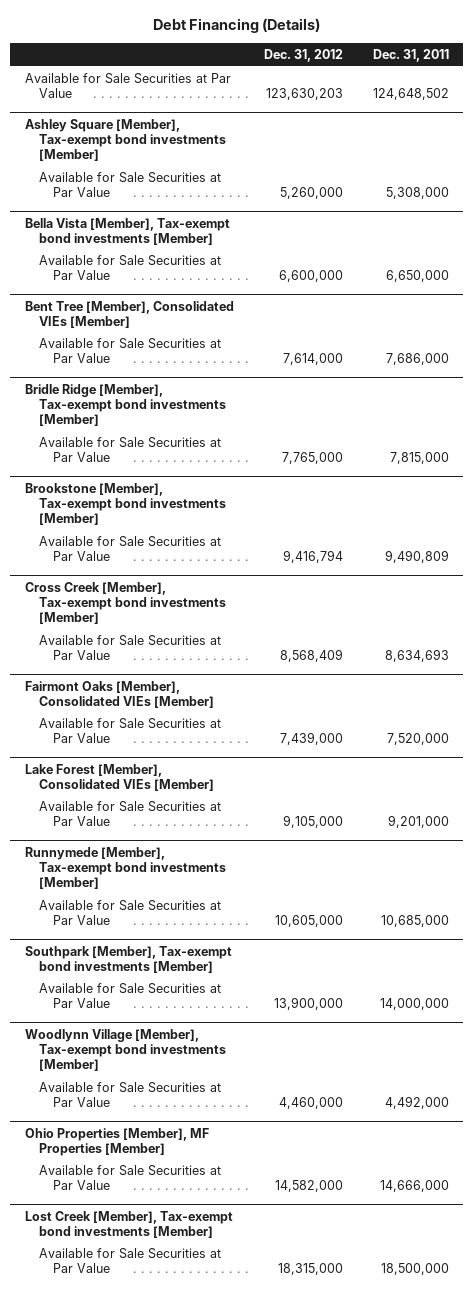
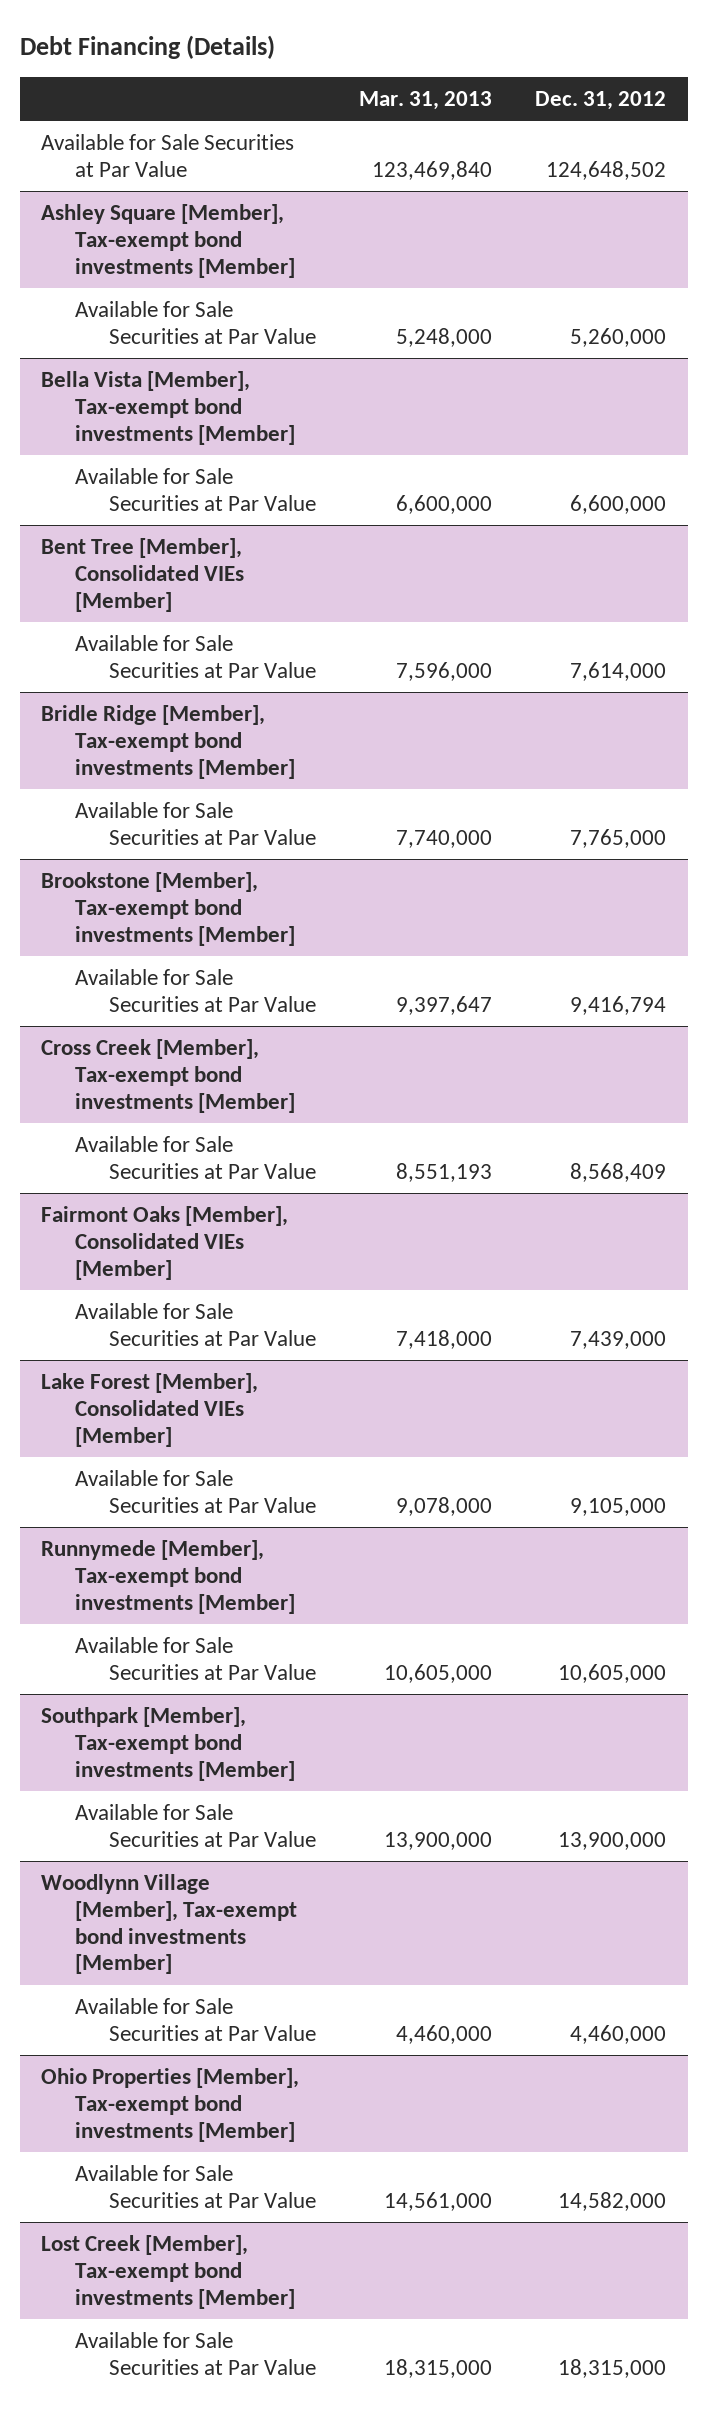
- | Dec. 31, 2012 | Dec. 31, 2011
+ | Mar. 31, 2013 | Dec. 31, 2012
- Available for Sale Securities at Par Value | 123,630,203 | 124,648,502
+ Available for Sale Securities at Par Value | 123,469,840 | 124,648,502
- Ohio Properties [Member], MF Properties [Member]
+ Ohio Properties [Member], Tax-exempt bond investments [Member]

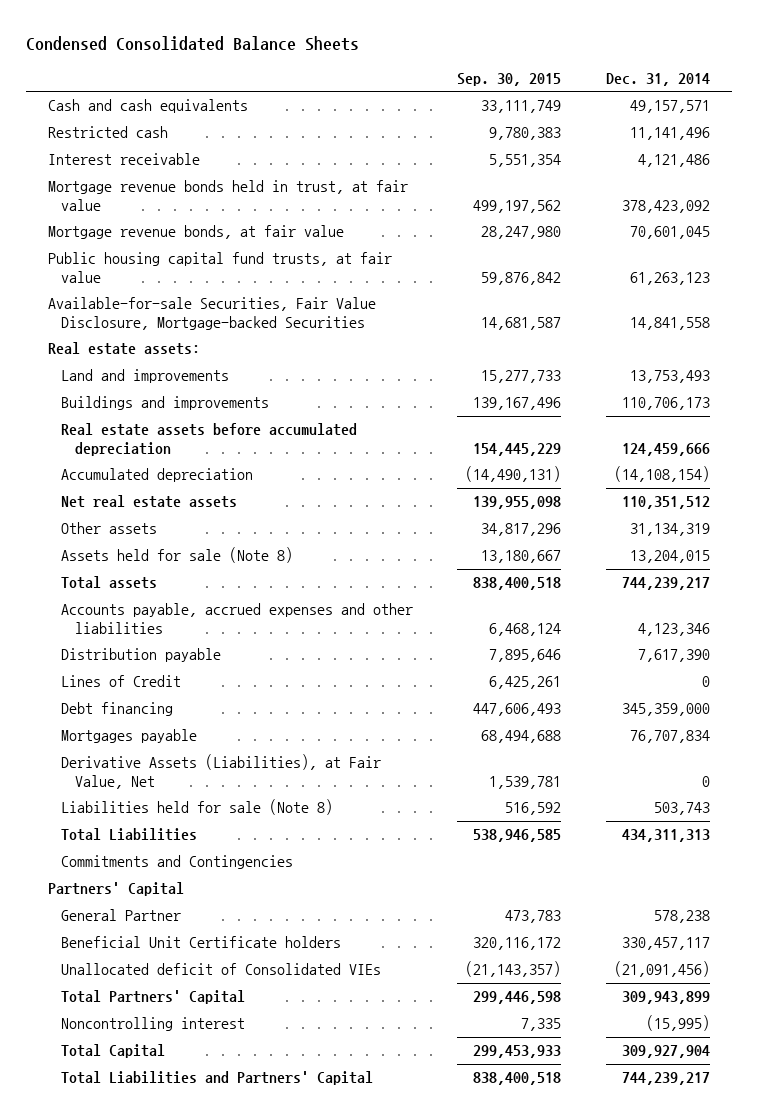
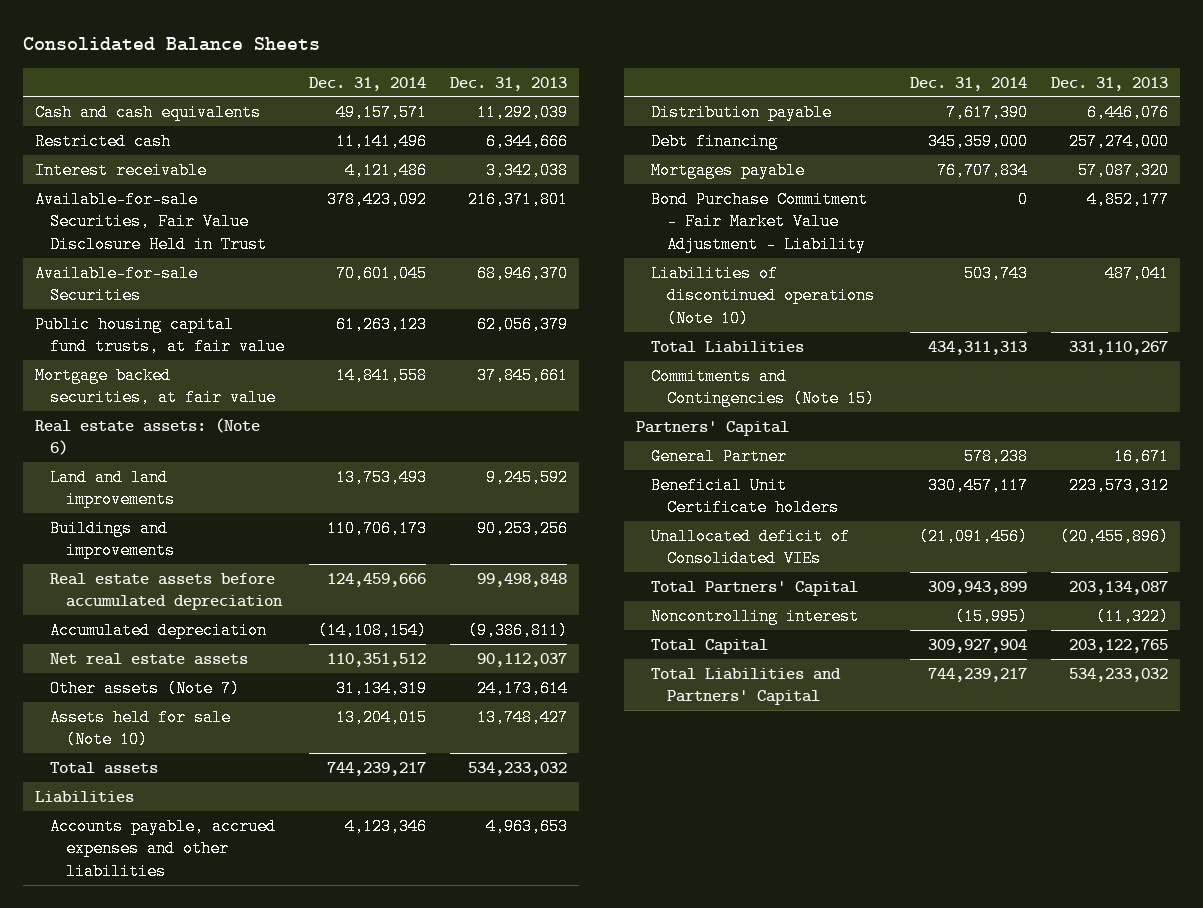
- Condensed Consolidated Balance Sheets
+ Consolidated Balance Sheets
- | Sep. 30, 2015 | Dec. 31, 2014
+ | Dec. 31, 2014 | Dec. 31, 2013
- Mortgage revenue bonds held in trust, at fair value | 499,197,562 | 378,423,092
- Mortgage revenue bonds, at fair value | 28,247,980 | 70,601,045
+ Available-for-sale Securities, Fair Value Disclosure Held in Trust | 378,423,092 | 216,371,801
+ Available-for-sale Securities | 70,601,045 | 68,946,370
- Available-for-sale Securities, Fair Value Disclosure, Mortgage-backed Securities | 14,681,587 | 14,841,558
- Real estate assets:
- Land and improvements | 15,277,733 | 13,753,493
+ Mortgage backed securities, at fair value | 14,841,558 | 37,845,661
+ Real estate assets: (Note 6)
+ Land and land improvements | 13,753,493 | 9,245,592
- Other assets | 34,817,296 | 31,134,319
- Assets held for sale (Note 8) | 13,180,667 | 13,204,015
+ Other assets (Note 7) | 31,134,319 | 24,173,614
+ Assets held for sale (Note 10) | 13,204,015 | 13,748,427
+ Liabilities
- Lines of Credit | 6,425,261 | 0
- Derivative Assets (Liabilities), at Fair Value, Net | 1,539,781 | 0
- Liabilities held for sale (Note 8) | 516,592 | 503,743
+ Bond Purchase Commitment - Fair Market Value Adjustment - Liability | 0 | 4,852,177
+ Liabilities of discontinued operations (Note 10) | 503,743 | 487,041
- Commitments and Contingencies
+ Commitments and Contingencies (Note 15)

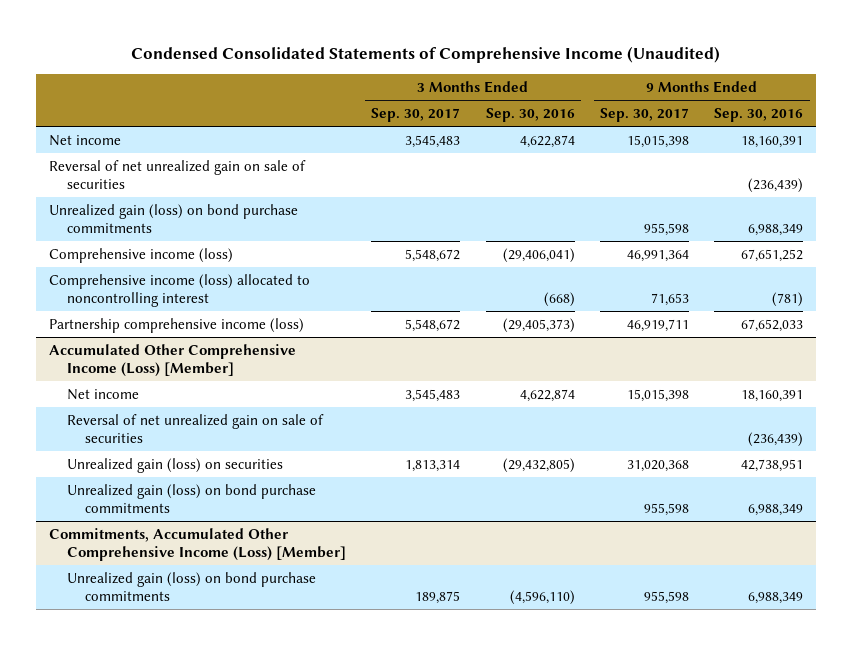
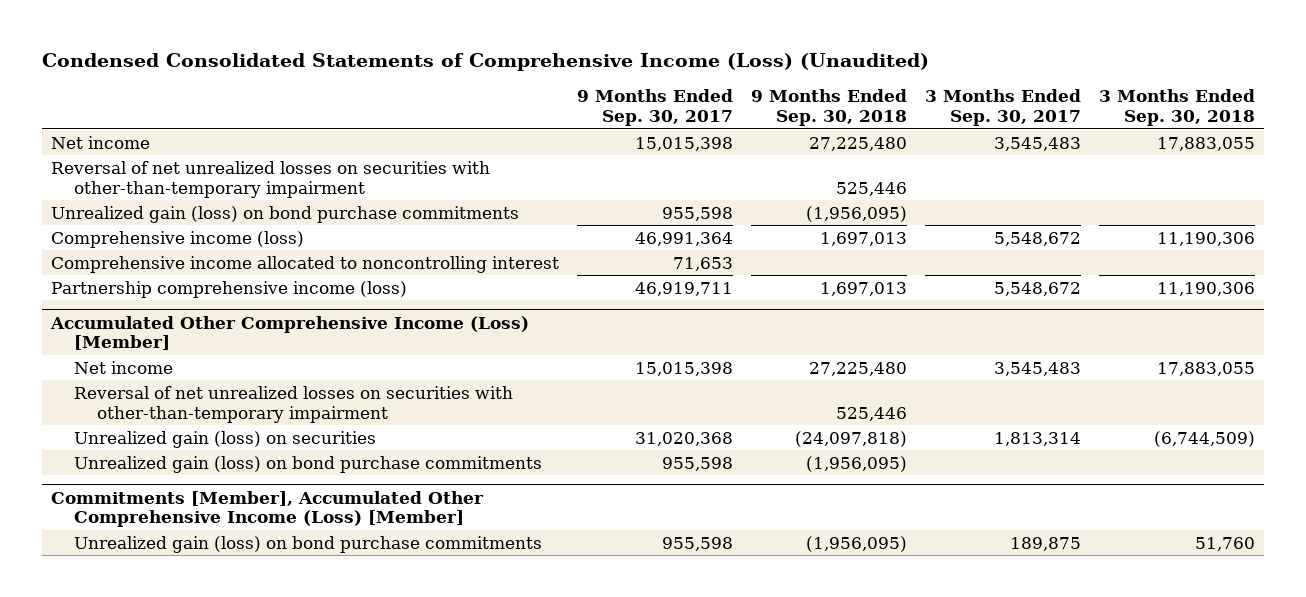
- Condensed Consolidated Statements of Comprehensive Income (Unaudited)
+ Condensed Consolidated Statements of Comprehensive Income (Loss) (Unaudited)
- | 3 Months Ended Sep. 30, 2017 | 3 Months Ended Sep. 30, 2016 | 9 Months Ended Sep. 30, 2017 | 9 Months Ended Sep. 30, 2016
+ | 9 Months Ended Sep. 30, 2017 | 9 Months Ended Sep. 30, 2018 | 3 Months Ended Sep. 30, 2017 | 3 Months Ended Sep. 30, 2018
- Reversal of net unrealized gain on sale of securities | | | | (236,439)
+ Reversal of net unrealized losses on securities with other-than-temporary impairment | | 525,446 | |
- Comprehensive income (loss) allocated to noncontrolling interest | | (668) | 71,653 | (781)
+ Comprehensive income allocated to noncontrolling interest | 71,653 | | |
@ Accumulated Other Comprehensive Income (Loss) [Member]
- Reversal of net unrealized gain on sale of securities | | | | (236,439)
+ Reversal of net unrealized losses on securities with other-than-temporary impairment | | 525,446 | |
- Commitments, Accumulated Other Comprehensive Income (Loss) [Member]
+ Commitments [Member], Accumulated Other Comprehensive Income (Loss) [Member]

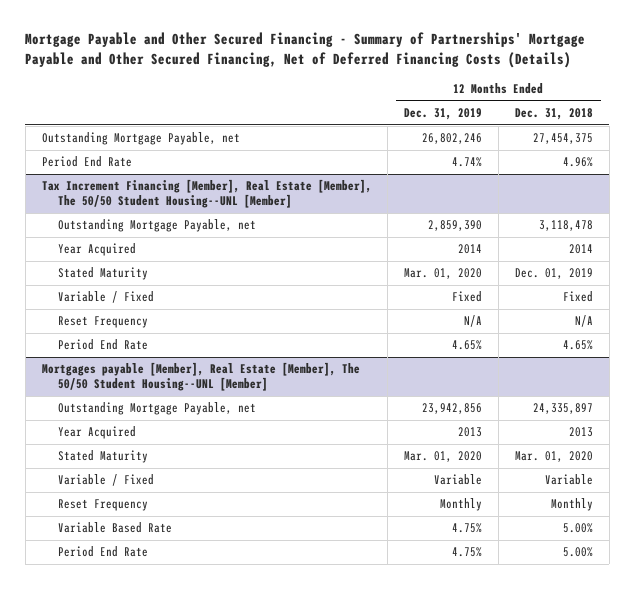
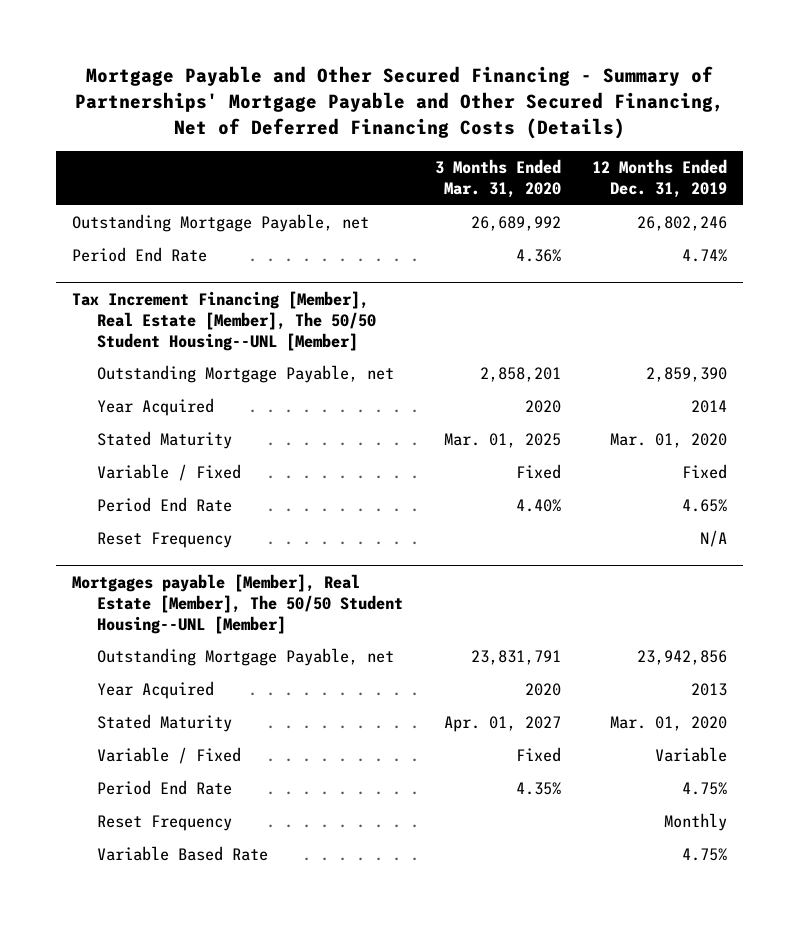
- | 12 Months Ended Dec. 31, 2019 | 12 Months Ended Dec. 31, 2018
+ | 3 Months Ended Mar. 31, 2020 | 12 Months Ended Dec. 31, 2019
@ Tax Increment Financing [Member], Real Estate [Member], The 50/50 Student Housing--UNL [Member]
moved down: Reset Frequency | | N/A
@ Mortgages payable [Member], Real Estate [Member], The 50/50 Student Housing--UNL [Member]
moved up: Period End Rate | 4.35% | 4.75%

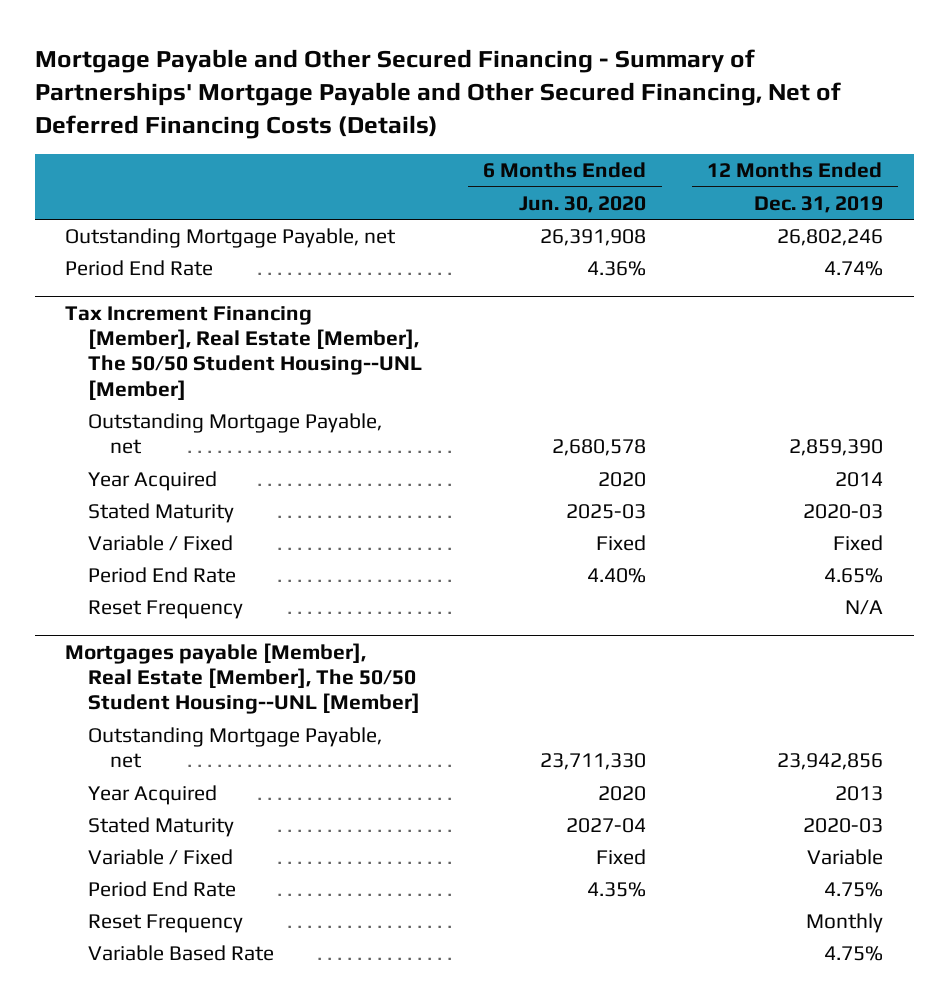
- | 3 Months Ended Mar. 31, 2020 | 12 Months Ended Dec. 31, 2019
+ | 6 Months Ended Jun. 30, 2020 | 12 Months Ended Dec. 31, 2019
@ Tax Increment Financing [Member], Real Estate [Member], The 50/50 Student Housing--UNL [Member]
- Stated Maturity | Mar. 01, 2025 | Mar. 01, 2020
+ Stated Maturity | 2025-03 | 2020-03
@ Mortgages payable [Member], Real Estate [Member], The 50/50 Student Housing--UNL [Member]
- Stated Maturity | Apr. 01, 2027 | Mar. 01, 2020
+ Stated Maturity | 2027-04 | 2020-03

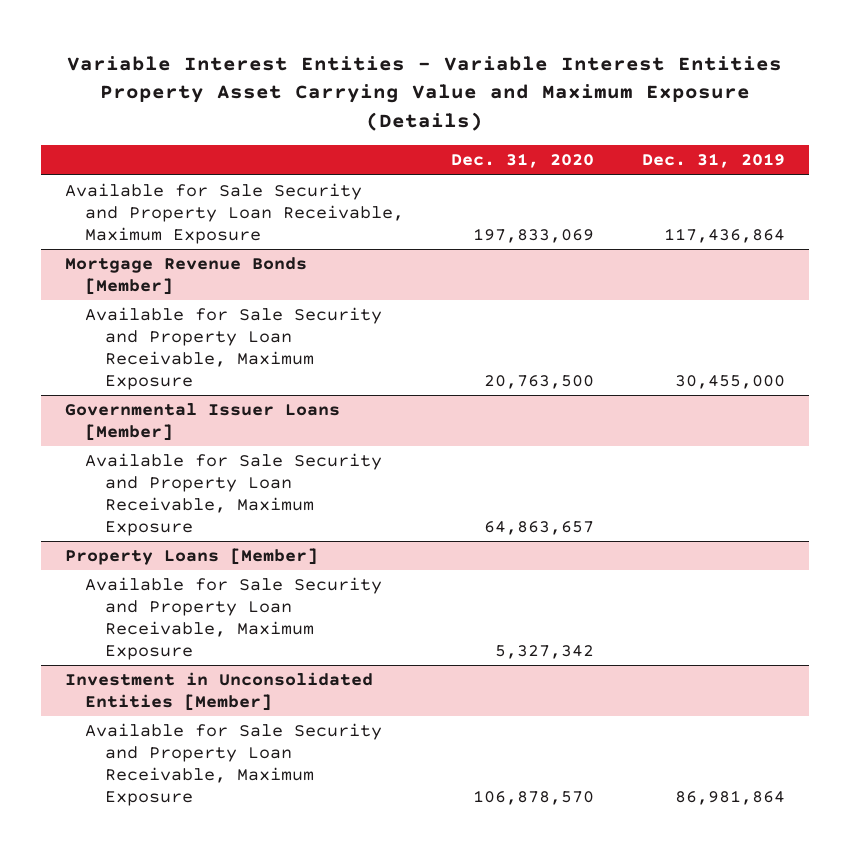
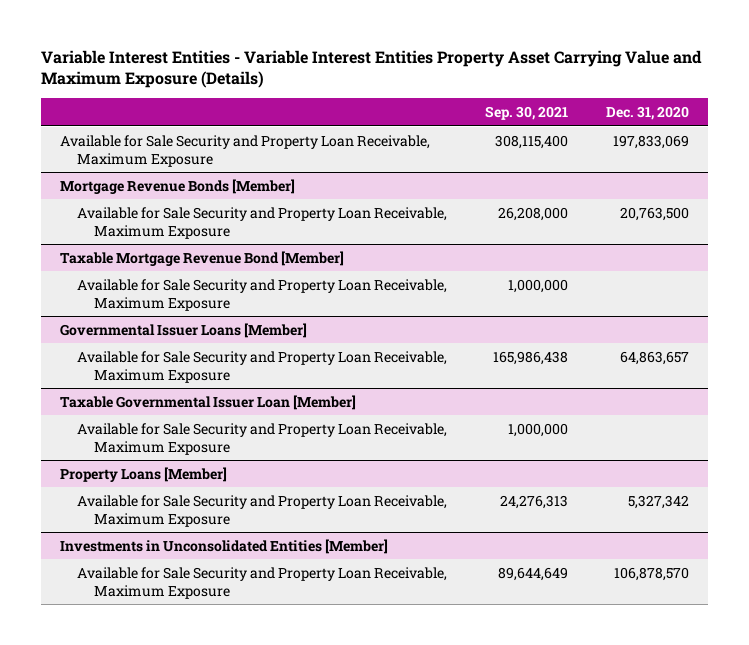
- | Dec. 31, 2020 | Dec. 31, 2019
+ | Sep. 30, 2021 | Dec. 31, 2020
+ Taxable Mortgage Revenue Bond [Member]
+ Available for Sale Security and Property Loan Receivable, Maximum Exposure | 1,000,000 |
+ Taxable Governmental Issuer Loan [Member]
+ Available for Sale Security and Property Loan Receivable, Maximum Exposure | 1,000,000 |
- Investment in Unconsolidated Entities [Member]
+ Investments in Unconsolidated Entities [Member]

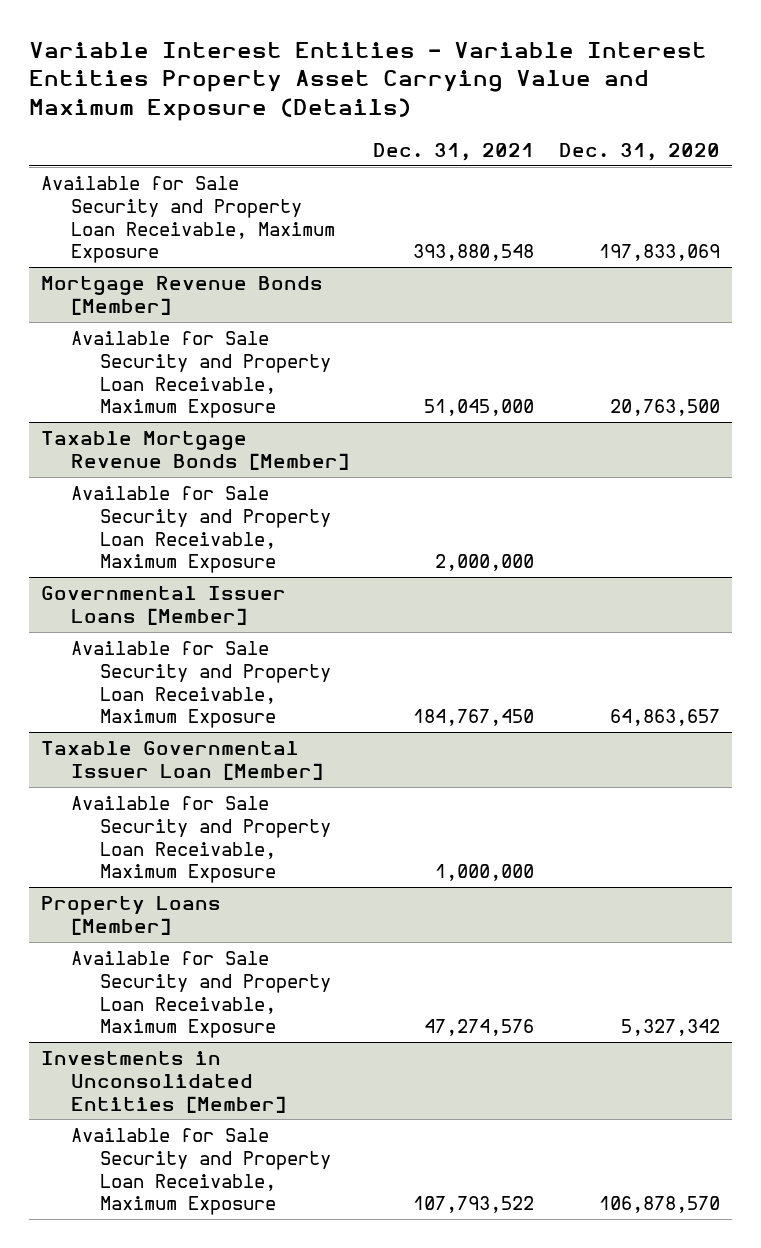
- | Sep. 30, 2021 | Dec. 31, 2020
+ | Dec. 31, 2021 | Dec. 31, 2020
- Taxable Mortgage Revenue Bond [Member]
+ Taxable Mortgage Revenue Bonds [Member]

